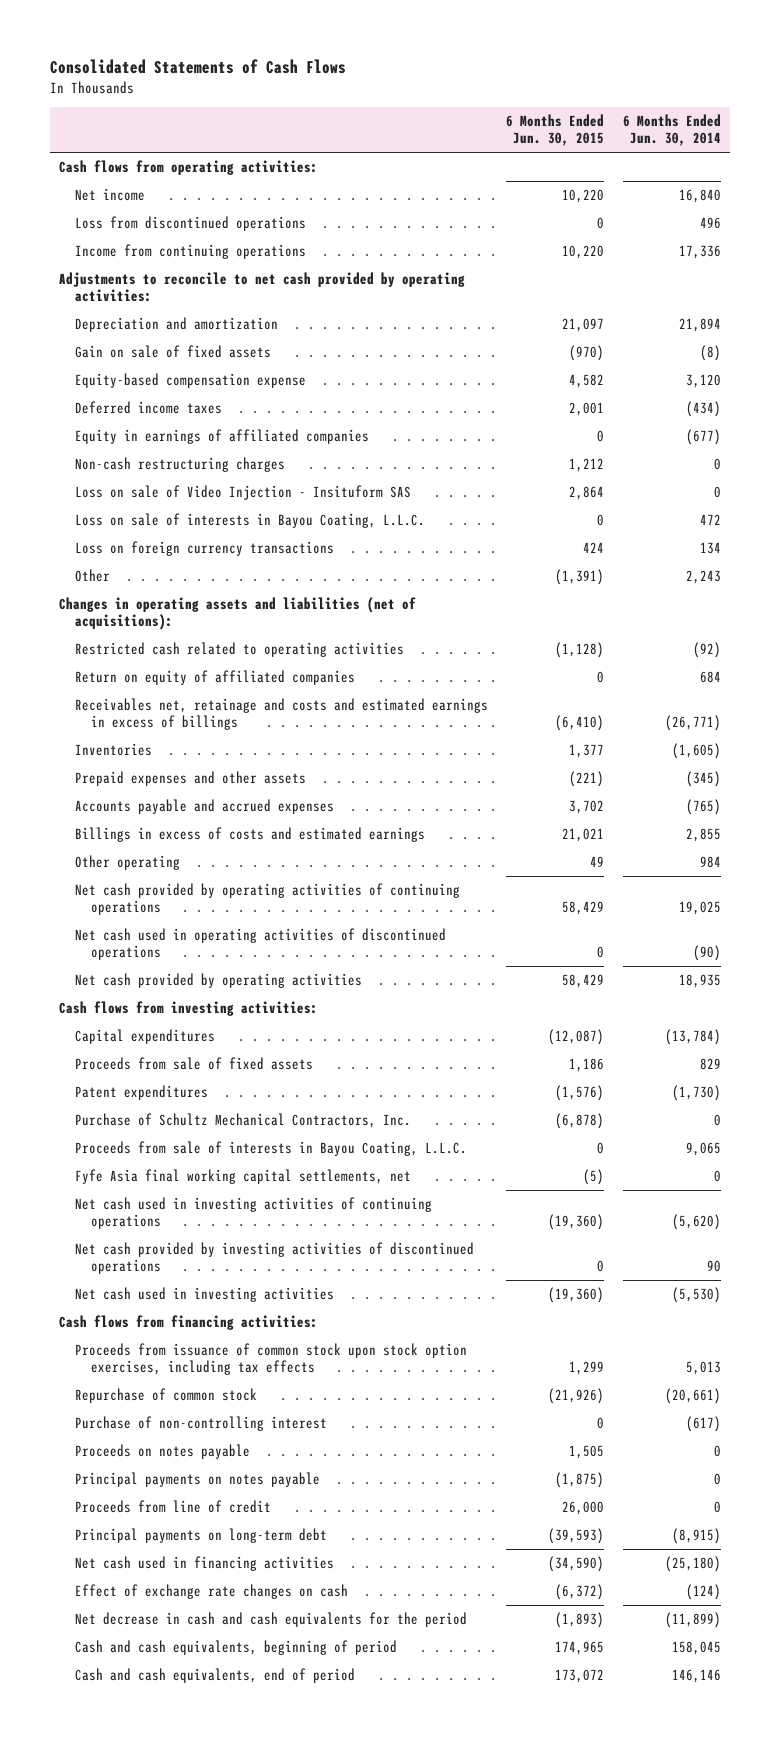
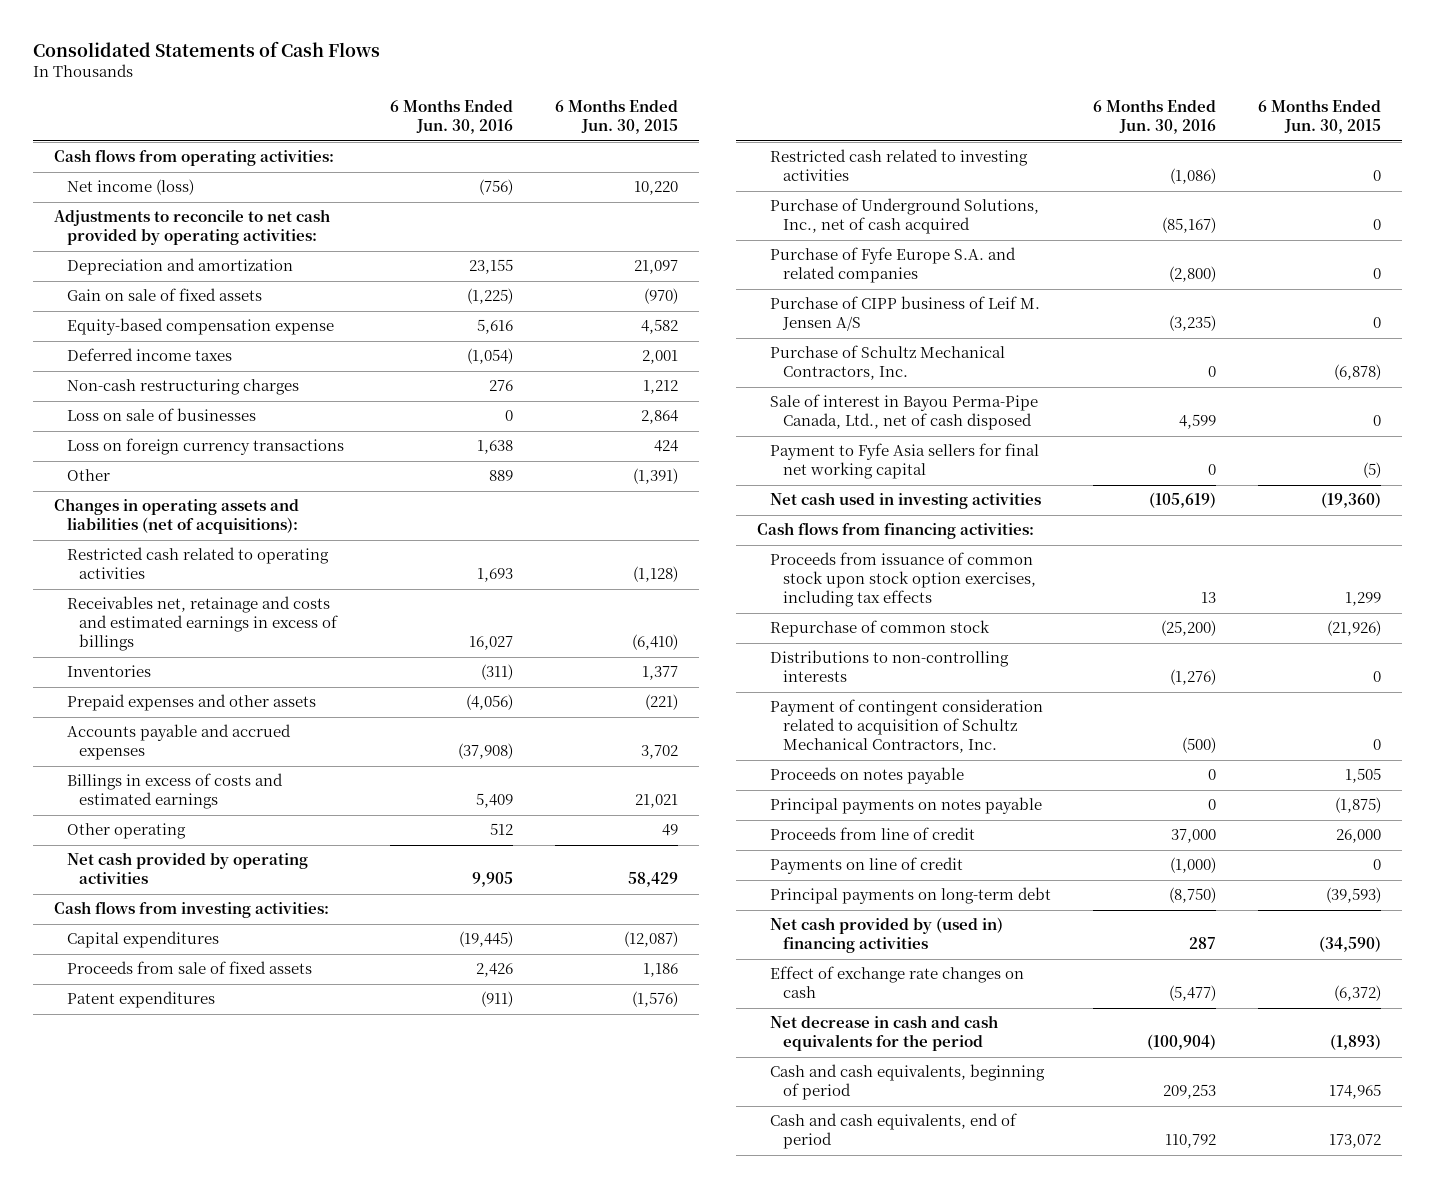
- | 6 Months Ended Jun. 30, 2015 | 6 Months Ended Jun. 30, 2014
+ | 6 Months Ended Jun. 30, 2016 | 6 Months Ended Jun. 30, 2015
- Net income | 10,220 | 16,840
- Loss from discontinued operations | 0 | 496
- Income from continuing operations | 10,220 | 17,336
+ Net income (loss) | (756) | 10,220
- Equity in earnings of affiliated companies | 0 | (677)
- Loss on sale of Video Injection - Insituform SAS | 2,864 | 0
- Loss on sale of interests in Bayou Coating, L.L.C. | 0 | 472
+ Loss on sale of businesses | 0 | 2,864
- Return on equity of affiliated companies | 0 | 684
- Net cash provided by operating activities of continuing operations | 58,429 | 19,025
- Net cash used in operating activities of discontinued operations | 0 | (90)
+ Restricted cash related to investing activities | (1,086) | 0
+ Purchase of Underground Solutions, Inc., net of cash acquired | (85,167) | 0
+ Purchase of Fyfe Europe S.A. and related companies | (2,800) | 0
+ Purchase of CIPP business of Leif M. Jensen A/S | (3,235) | 0
- Proceeds from sale of interests in Bayou Coating, L.L.C. | 0 | 9,065
- Fyfe Asia final working capital settlements, net | (5) | 0
- Net cash used in investing activities of continuing operations | (19,360) | (5,620)
- Net cash provided by investing activities of discontinued operations | 0 | 90
+ Sale of interest in Bayou Perma-Pipe Canada, Ltd., net of cash disposed | 4,599 | 0
+ Payment to Fyfe Asia sellers for final net working capital | 0 | (5)
- Purchase of non-controlling interest | 0 | (617)
+ Distributions to non-controlling interests | (1,276) | 0
+ Payment of contingent consideration related to acquisition of Schultz Mechanical Contractors, Inc. | (500) | 0
+ Payments on line of credit | (1,000) | 0
- Net cash used in financing activities | (34,590) | (25,180)
+ Net cash provided by (used in) financing activities | 287 | (34,590)

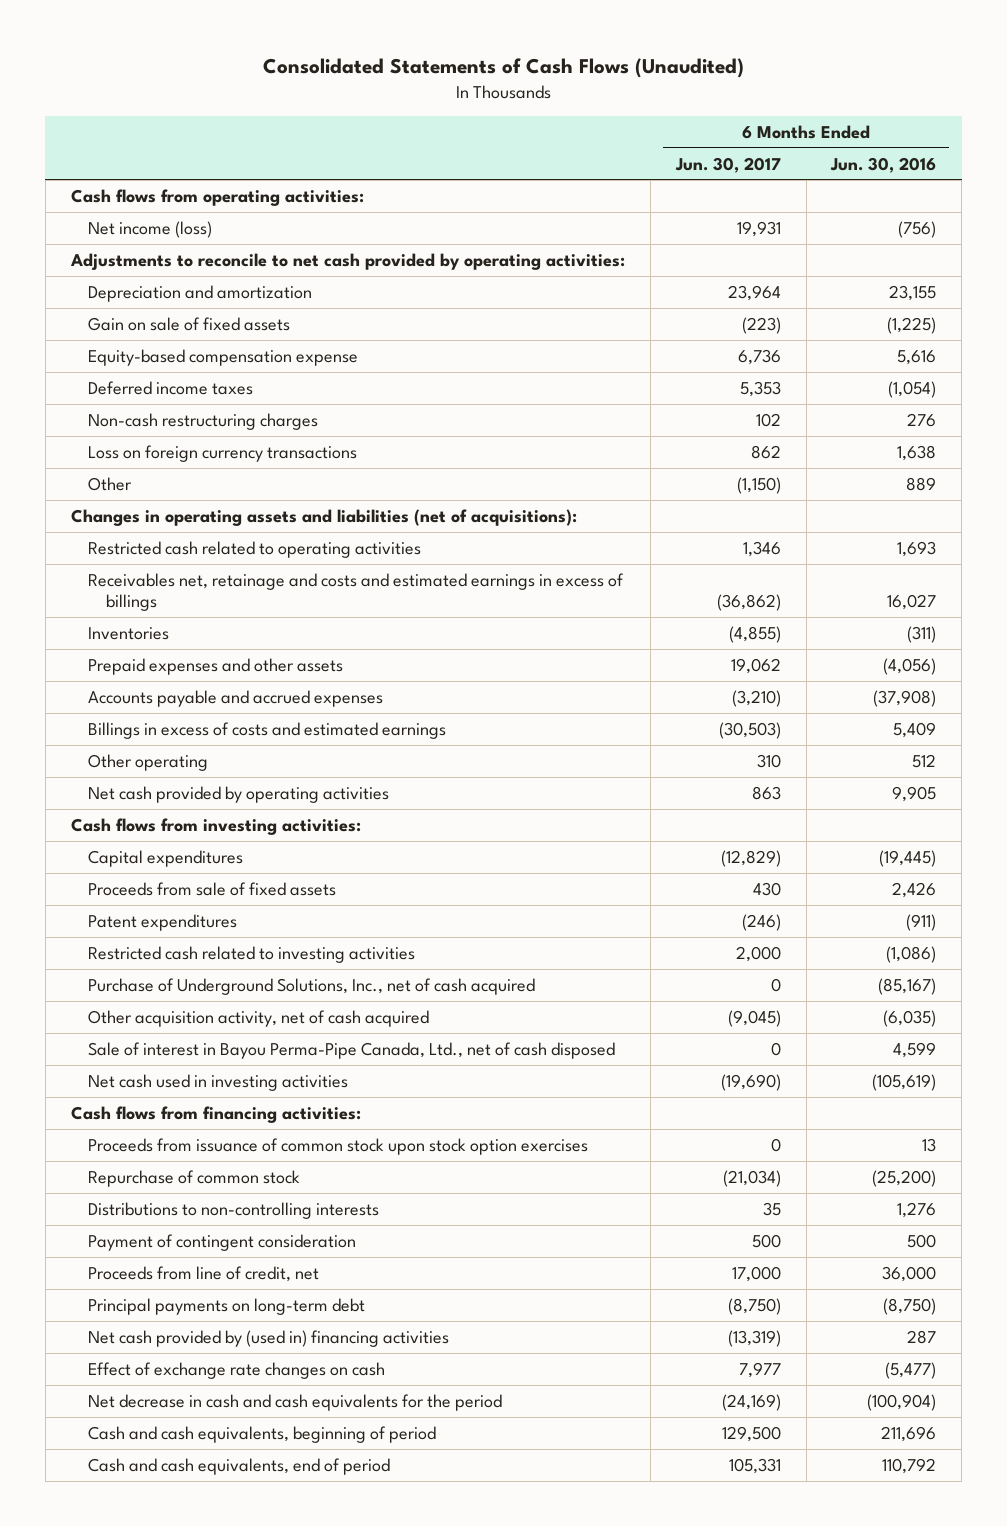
- Consolidated Statements of Cash Flows
+ Consolidated Statements of Cash Flows (Unaudited)
- | 6 Months Ended Jun. 30, 2016 | 6 Months Ended Jun. 30, 2015
+ | 6 Months Ended Jun. 30, 2017 | 6 Months Ended Jun. 30, 2016
- Loss on sale of businesses | 0 | 2,864
- Purchase of Fyfe Europe S.A. and related companies | (2,800) | 0
- Purchase of CIPP business of Leif M. Jensen A/S | (3,235) | 0
- Purchase of Schultz Mechanical Contractors, Inc. | 0 | (6,878)
+ Other acquisition activity, net of cash acquired | (9,045) | (6,035)
- Payment to Fyfe Asia sellers for final net working capital | 0 | (5)
- Proceeds from issuance of common stock upon stock option exercises, including tax effects | 13 | 1,299
+ Proceeds from issuance of common stock upon stock option exercises | 0 | 13
- Distributions to non-controlling interests | (1,276) | 0
- Payment of contingent consideration related to acquisition of Schultz Mechanical Contractors, Inc. | (500) | 0
- Proceeds on notes payable | 0 | 1,505
- Principal payments on notes payable | 0 | (1,875)
- Proceeds from line of credit | 37,000 | 26,000
- Payments on line of credit | (1,000) | 0
+ Distributions to non-controlling interests | 35 | 1,276
+ Payment of contingent consideration | 500 | 500
+ Proceeds from line of credit, net | 17,000 | 36,000
- Cash and cash equivalents, beginning of period | 209,253 | 174,965
+ Cash and cash equivalents, beginning of period | 129,500 | 211,696

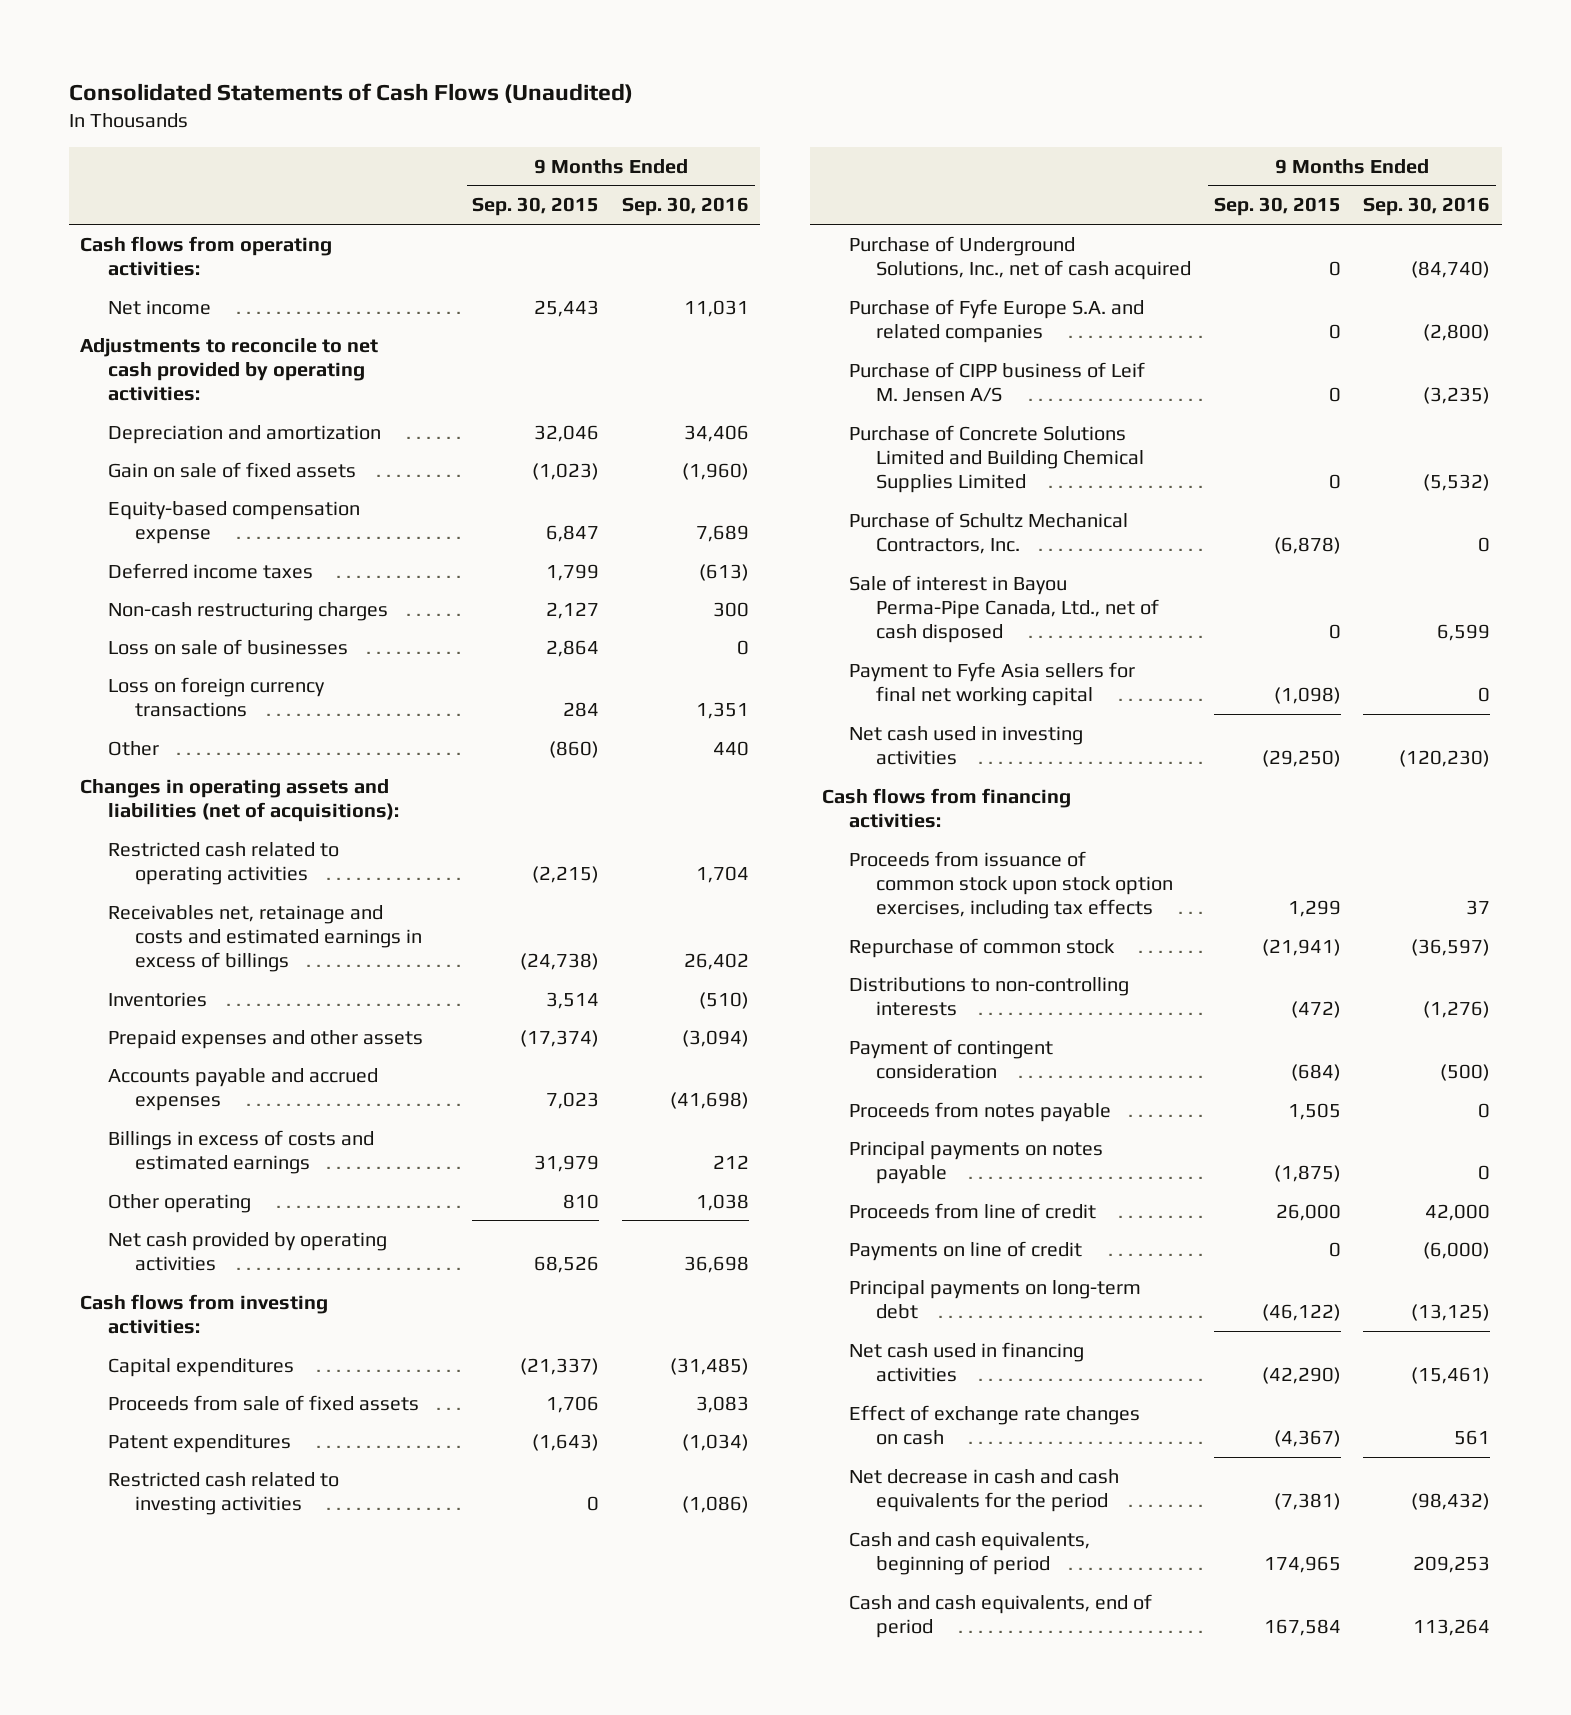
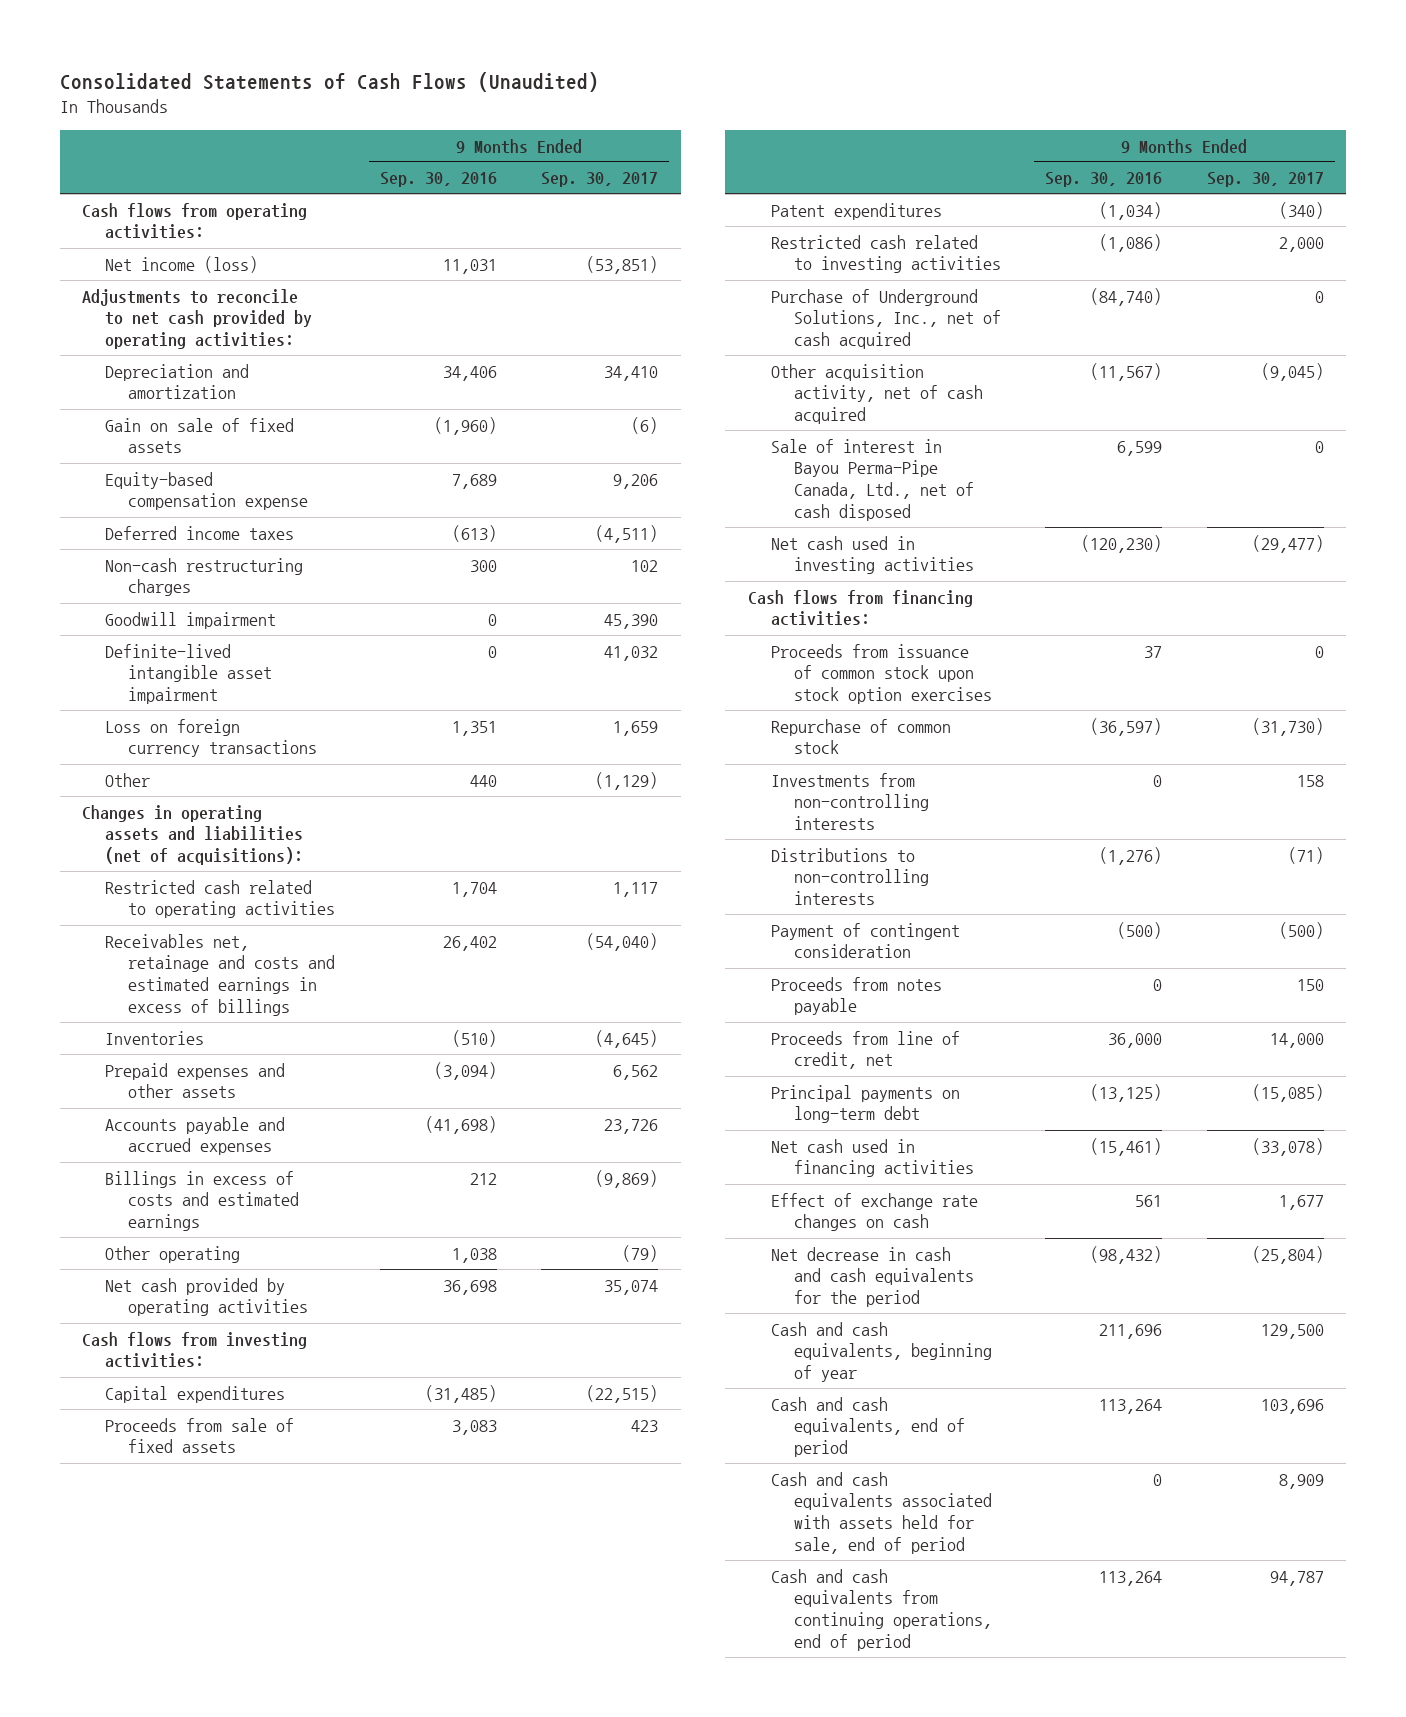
- | 9 Months Ended Sep. 30, 2015 | 9 Months Ended Sep. 30, 2016
+ | 9 Months Ended Sep. 30, 2016 | 9 Months Ended Sep. 30, 2017
- Net income | 25,443 | 11,031
+ Net income (loss) | 11,031 | (53,851)
- Loss on sale of businesses | 2,864 | 0
+ Goodwill impairment | 0 | 45,390
+ Definite-lived intangible asset impairment | 0 | 41,032
- Purchase of Fyfe Europe S.A. and related companies | 0 | (2,800)
- Purchase of CIPP business of Leif M. Jensen A/S | 0 | (3,235)
- Purchase of Concrete Solutions Limited and Building Chemical Supplies Limited | 0 | (5,532)
- Purchase of Schultz Mechanical Contractors, Inc. | (6,878) | 0
+ Other acquisition activity, net of cash acquired | (11,567) | (9,045)
- Payment to Fyfe Asia sellers for final net working capital | (1,098) | 0
- Proceeds from issuance of common stock upon stock option exercises, including tax effects | 1,299 | 37
+ Proceeds from issuance of common stock upon stock option exercises | 37 | 0
+ Investments from non-controlling interests | 0 | 158
- Principal payments on notes payable | (1,875) | 0
- Proceeds from line of credit | 26,000 | 42,000
- Payments on line of credit | 0 | (6,000)
+ Proceeds from line of credit, net | 36,000 | 14,000
- Cash and cash equivalents, beginning of period | 174,965 | 209,253
+ Cash and cash equivalents, beginning of year | 211,696 | 129,500
+ Cash and cash equivalents associated with assets held for sale, end of period | 0 | 8,909
+ Cash and cash equivalents from continuing operations, end of period | 113,264 | 94,787

